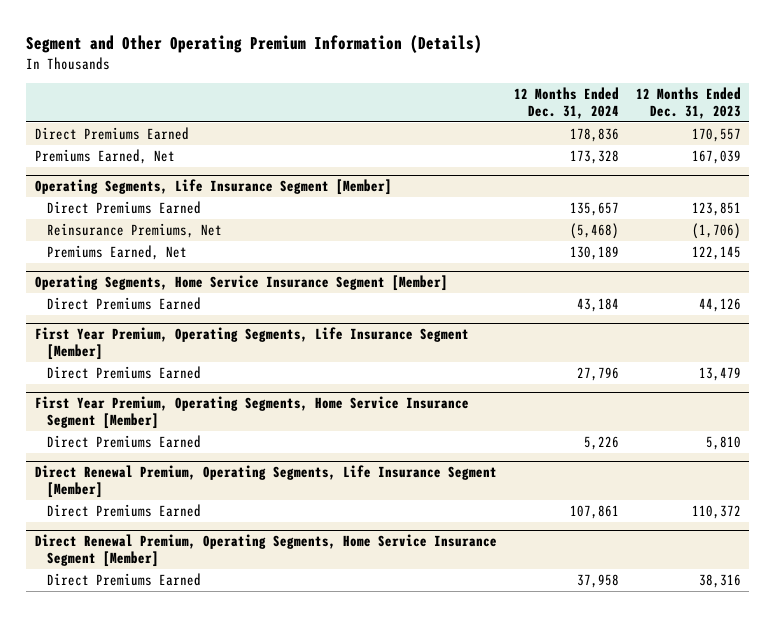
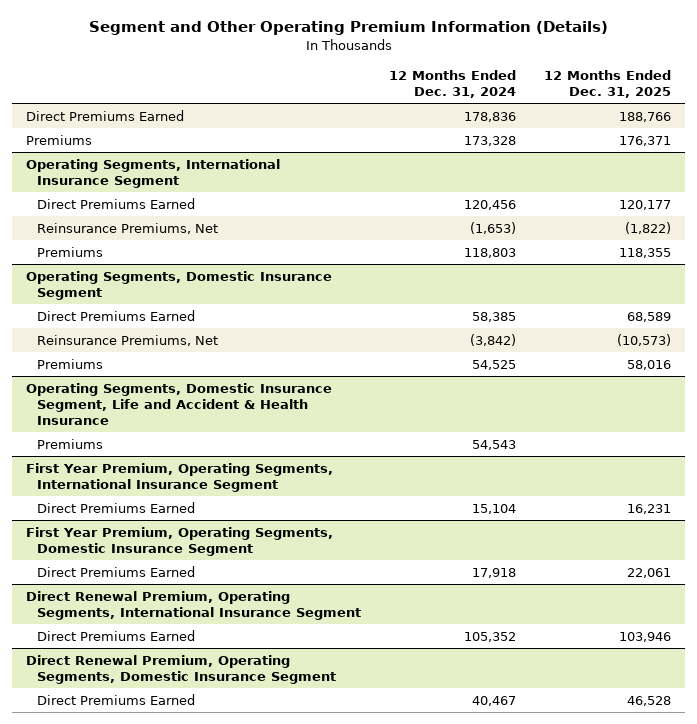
- | 12 Months Ended Dec. 31, 2024 | 12 Months Ended Dec. 31, 2023
+ | 12 Months Ended Dec. 31, 2024 | 12 Months Ended Dec. 31, 2025
- Premiums Earned, Net | 173,328 | 167,039
- Operating Segments, Life Insurance Segment [Member]
- Direct Premiums Earned | 135,657 | 123,851
- Reinsurance Premiums, Net | (5,468) | (1,706)
- Premiums Earned, Net | 130,189 | 122,145
- Operating Segments, Home Service Insurance Segment [Member]
- Direct Premiums Earned | 43,184 | 44,126
- First Year Premium, Operating Segments, Life Insurance Segment [Member]
- Direct Premiums Earned | 27,796 | 13,479
- First Year Premium, Operating Segments, Home Service Insurance Segment [Member]
- Direct Premiums Earned | 5,226 | 5,810
- Direct Renewal Premium, Operating Segments, Life Insurance Segment [Member]
- Direct Premiums Earned | 107,861 | 110,372
- Direct Renewal Premium, Operating Segments, Home Service Insurance Segment [Member]
- Direct Premiums Earned | 37,958 | 38,316
+ Premiums | 173,328 | 176,371
+ Operating Segments, International Insurance Segment
+ Direct Premiums Earned | 120,456 | 120,177
+ Reinsurance Premiums, Net | (1,653) | (1,822)
+ Premiums | 118,803 | 118,355
+ Operating Segments, Domestic Insurance Segment
+ Direct Premiums Earned | 58,385 | 68,589
+ Reinsurance Premiums, Net | (3,842) | (10,573)
+ Premiums | 54,525 | 58,016
+ Operating Segments, Domestic Insurance Segment, Life and Accident & Health Insurance
+ Premiums | 54,543 |
+ First Year Premium, Operating Segments, International Insurance Segment
+ Direct Premiums Earned | 15,104 | 16,231
+ First Year Premium, Operating Segments, Domestic Insurance Segment
+ Direct Premiums Earned | 17,918 | 22,061
+ Direct Renewal Premium, Operating Segments, International Insurance Segment
+ Direct Premiums Earned | 105,352 | 103,946
+ Direct Renewal Premium, Operating Segments, Domestic Insurance Segment
+ Direct Premiums Earned | 40,467 | 46,528

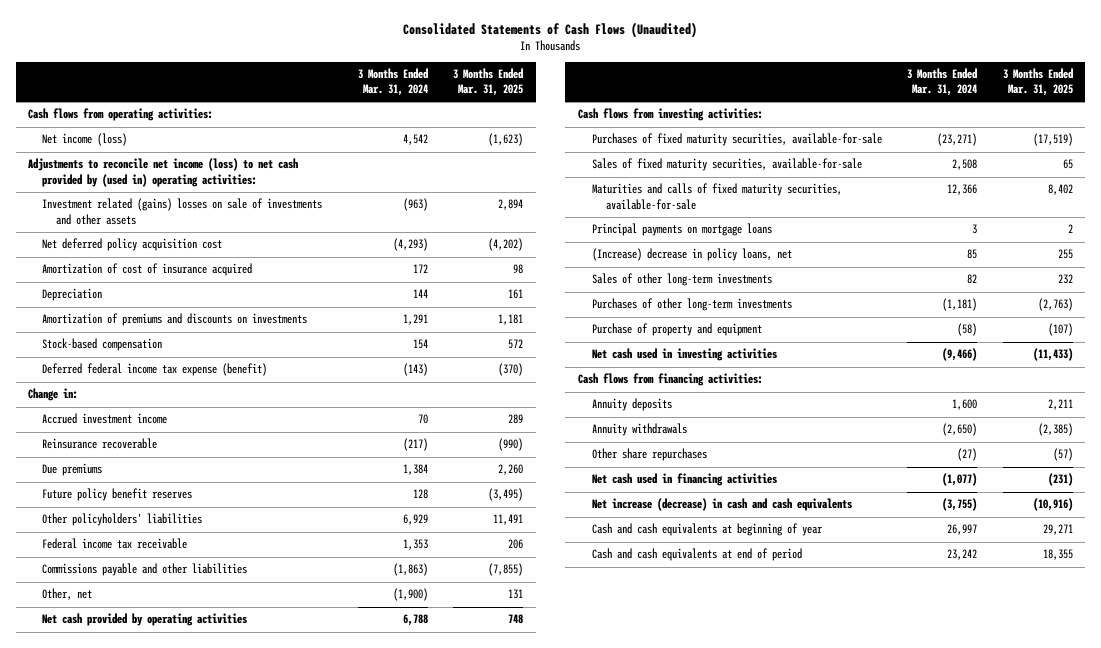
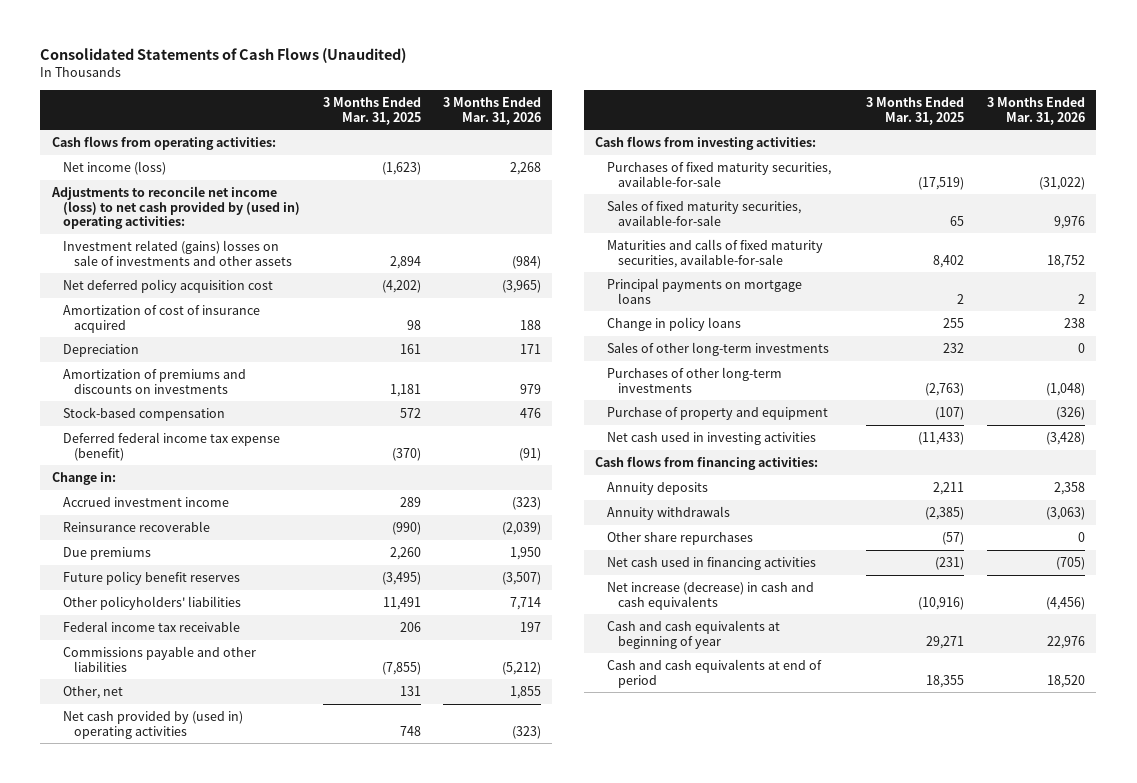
- | 3 Months Ended Mar. 31, 2024 | 3 Months Ended Mar. 31, 2025
+ | 3 Months Ended Mar. 31, 2025 | 3 Months Ended Mar. 31, 2026
- Net cash provided by operating activities | 6,788 | 748
+ Net cash provided by (used in) operating activities | 748 | (323)
- (Increase) decrease in policy loans, net | 85 | 255
+ Change in policy loans | 255 | 238

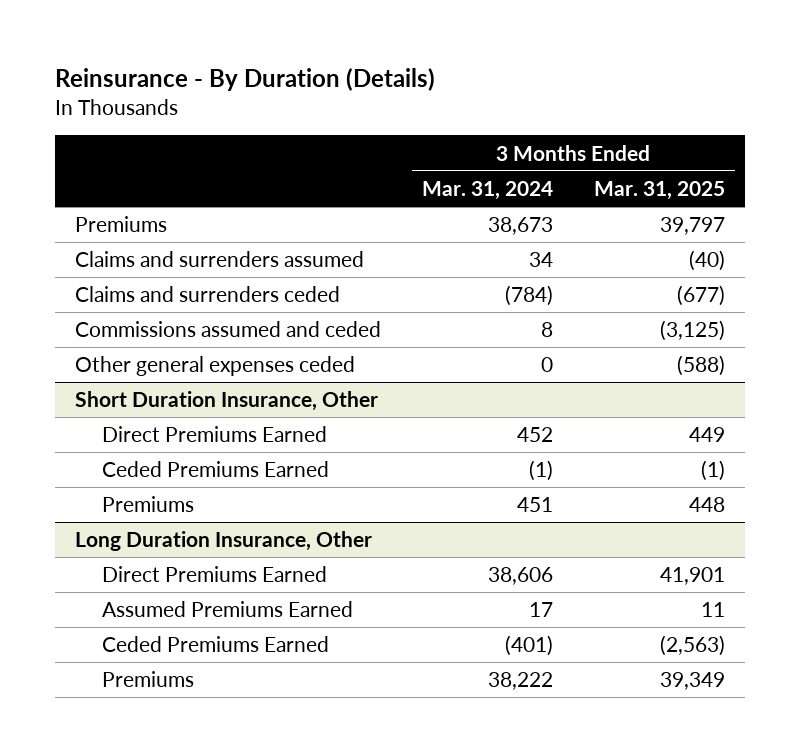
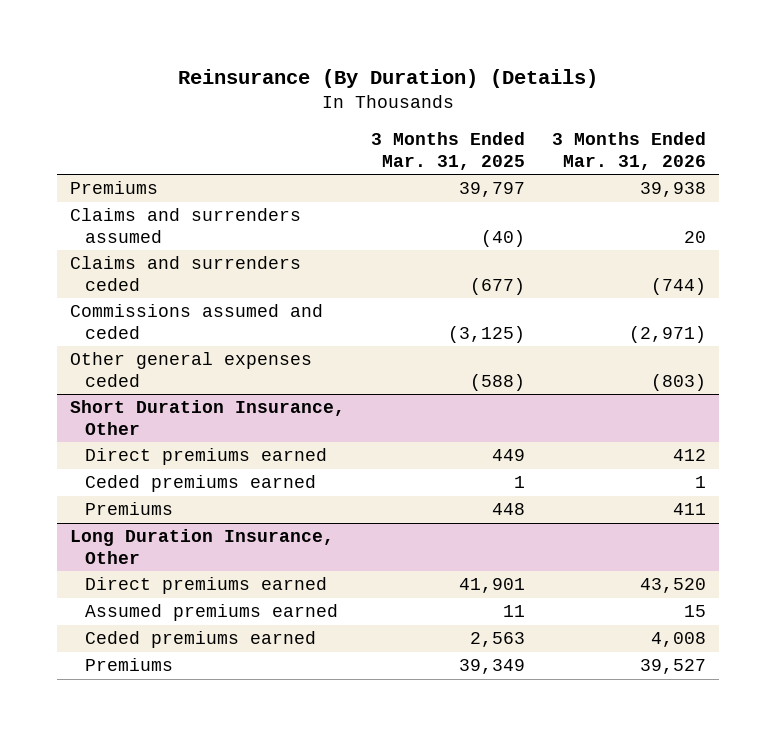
- Reinsurance - By Duration (Details)
+ Reinsurance (By Duration) (Details)
- | 3 Months Ended Mar. 31, 2024 | 3 Months Ended Mar. 31, 2025
+ | 3 Months Ended Mar. 31, 2025 | 3 Months Ended Mar. 31, 2026
@ Short Duration Insurance, Other
- Direct Premiums Earned | 452 | 449
- Ceded Premiums Earned | (1) | (1)
+ Direct premiums earned | 449 | 412
+ Ceded premiums earned | 1 | 1
@ Long Duration Insurance, Other
- Direct Premiums Earned | 38,606 | 41,901
- Assumed Premiums Earned | 17 | 11
- Ceded Premiums Earned | (401) | (2,563)
+ Direct premiums earned | 41,901 | 43,520
+ Assumed premiums earned | 11 | 15
+ Ceded premiums earned | 2,563 | 4,008

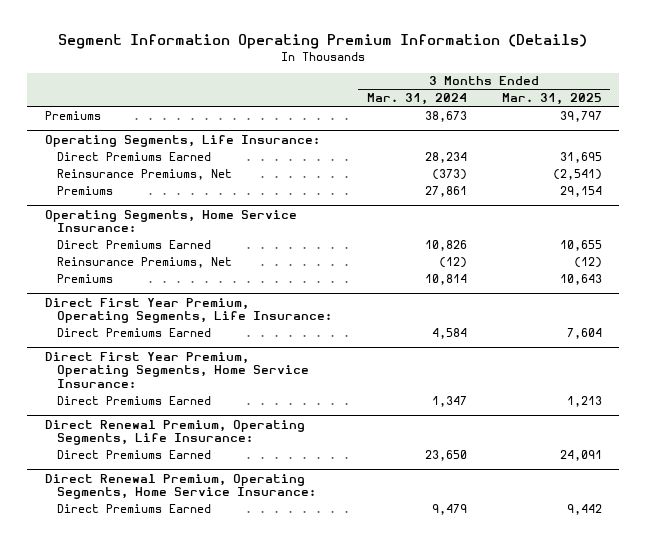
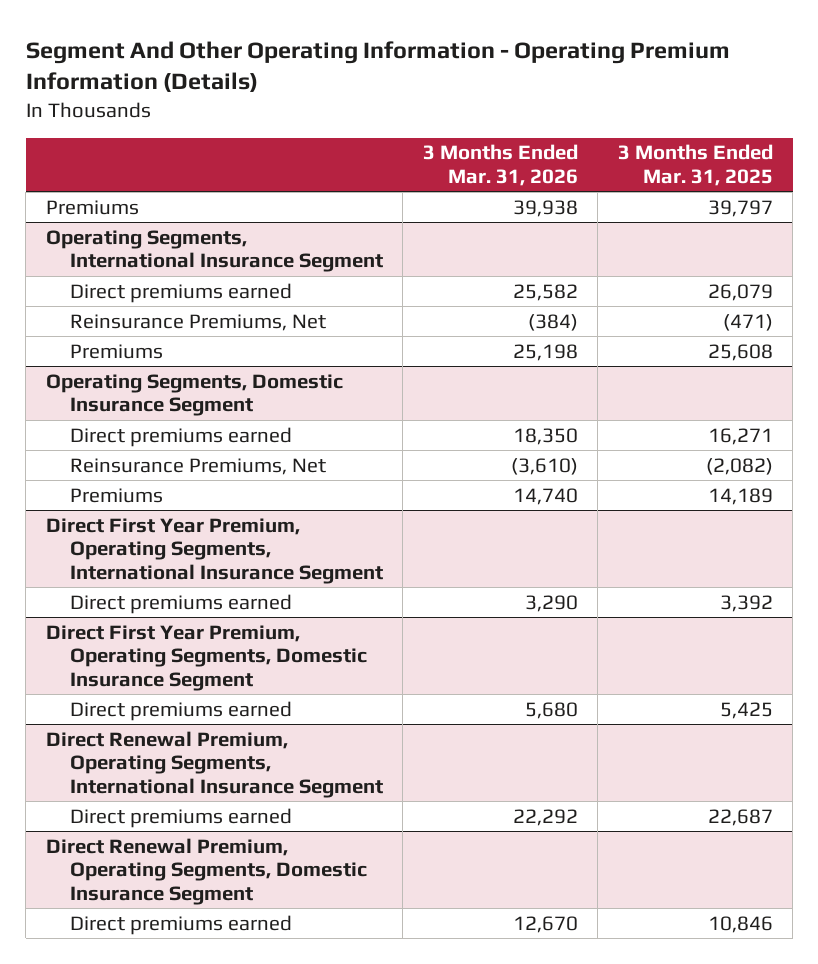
- Segment Information Operating Premium Information (Details)
+ Segment And Other Operating Information - Operating Premium Information (Details)
- | 3 Months Ended Mar. 31, 2024 | 3 Months Ended Mar. 31, 2025
+ | 3 Months Ended Mar. 31, 2026 | 3 Months Ended Mar. 31, 2025
- Operating Segments, Life Insurance:
- Direct Premiums Earned | 28,234 | 31,695
- Reinsurance Premiums, Net | (373) | (2,541)
- Premiums | 27,861 | 29,154
- Operating Segments, Home Service Insurance:
- Direct Premiums Earned | 10,826 | 10,655
- Reinsurance Premiums, Net | (12) | (12)
- Premiums | 10,814 | 10,643
- Direct First Year Premium, Operating Segments, Life Insurance:
- Direct Premiums Earned | 4,584 | 7,604
- Direct First Year Premium, Operating Segments, Home Service Insurance:
- Direct Premiums Earned | 1,347 | 1,213
- Direct Renewal Premium, Operating Segments, Life Insurance:
- Direct Premiums Earned | 23,650 | 24,091
- Direct Renewal Premium, Operating Segments, Home Service Insurance:
- Direct Premiums Earned | 9,479 | 9,442
+ Operating Segments, International Insurance Segment
+ Direct premiums earned | 25,582 | 26,079
+ Reinsurance Premiums, Net | (384) | (471)
+ Premiums | 25,198 | 25,608
+ Operating Segments, Domestic Insurance Segment
+ Direct premiums earned | 18,350 | 16,271
+ Reinsurance Premiums, Net | (3,610) | (2,082)
+ Premiums | 14,740 | 14,189
+ Direct First Year Premium, Operating Segments, International Insurance Segment
+ Direct premiums earned | 3,290 | 3,392
+ Direct First Year Premium, Operating Segments, Domestic Insurance Segment
+ Direct premiums earned | 5,680 | 5,425
+ Direct Renewal Premium, Operating Segments, International Insurance Segment
+ Direct premiums earned | 22,292 | 22,687
+ Direct Renewal Premium, Operating Segments, Domestic Insurance Segment
+ Direct premiums earned | 12,670 | 10,846

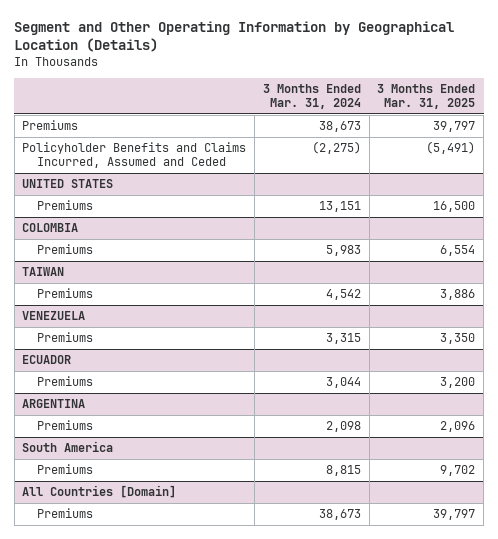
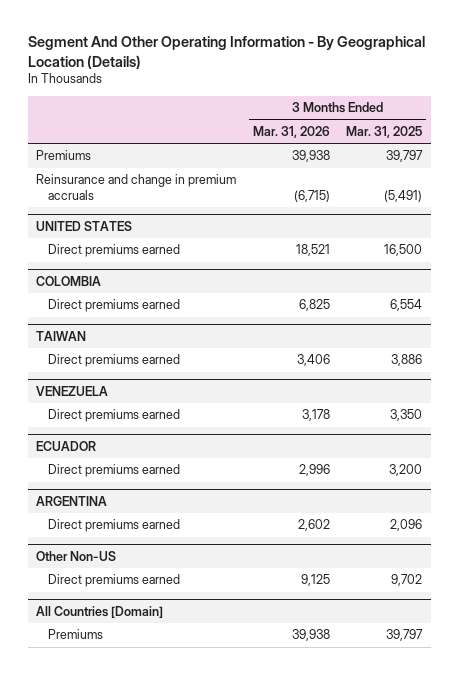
- Segment and Other Operating Information by Geographical Location (Details)
+ Segment And Other Operating Information - By Geographical Location (Details)
- | 3 Months Ended Mar. 31, 2024 | 3 Months Ended Mar. 31, 2025
+ | 3 Months Ended Mar. 31, 2026 | 3 Months Ended Mar. 31, 2025
- Policyholder Benefits and Claims Incurred, Assumed and Ceded | (2,275) | (5,491)
+ Reinsurance and change in premium accruals | (6,715) | (5,491)
@ UNITED STATES
- Premiums | 13,151 | 16,500
+ Direct premiums earned | 18,521 | 16,500
@ COLOMBIA
- Premiums | 5,983 | 6,554
+ Direct premiums earned | 6,825 | 6,554
@ TAIWAN
- Premiums | 4,542 | 3,886
+ Direct premiums earned | 3,406 | 3,886
@ VENEZUELA
- Premiums | 3,315 | 3,350
+ Direct premiums earned | 3,178 | 3,350
@ ECUADOR
- Premiums | 3,044 | 3,200
+ Direct premiums earned | 2,996 | 3,200
@ ARGENTINA
- Premiums | 2,098 | 2,096
- South America
- Premiums | 8,815 | 9,702
@ ARGENTINA
+ Direct premiums earned | 2,602 | 2,096
+ Other Non-US
+ Direct premiums earned | 9,125 | 9,702

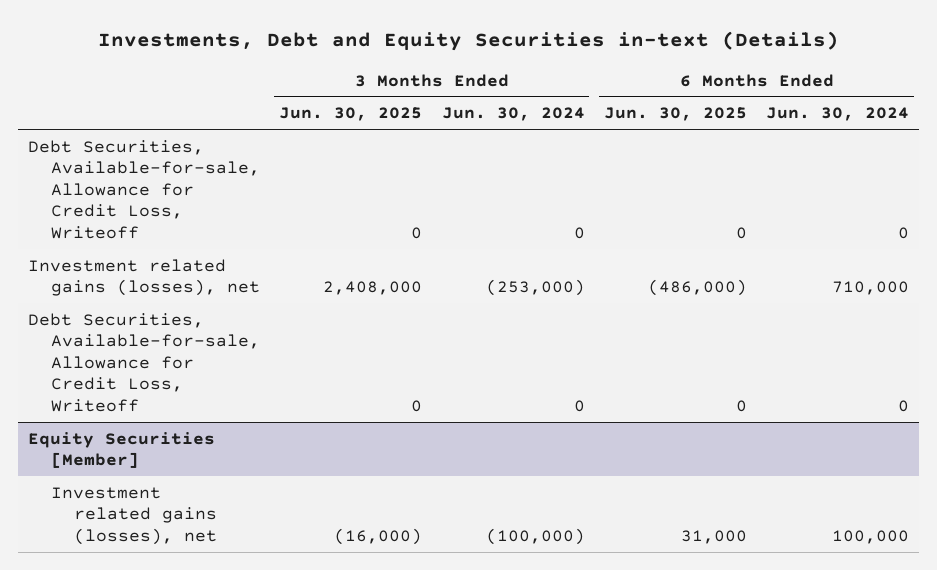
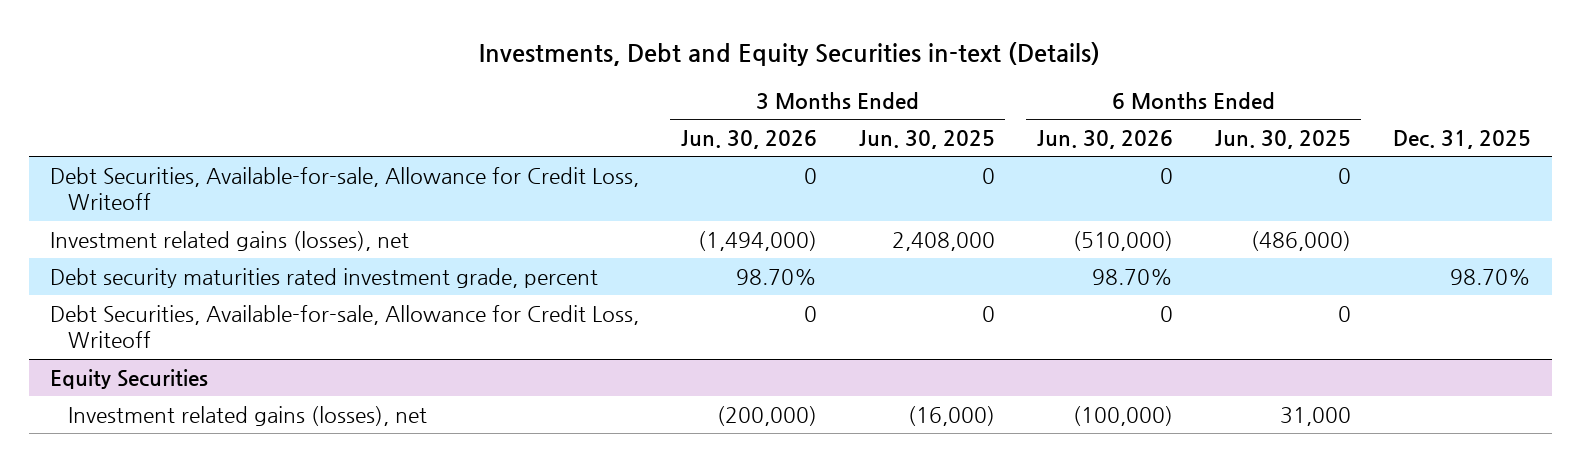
- | 3 Months Ended Jun. 30, 2025 | 3 Months Ended Jun. 30, 2024 | 6 Months Ended Jun. 30, 2025 | 6 Months Ended Jun. 30, 2024
+ | 3 Months Ended Jun. 30, 2026 | 3 Months Ended Jun. 30, 2025 | 6 Months Ended Jun. 30, 2026 | 6 Months Ended Jun. 30, 2025 | Dec. 31, 2025
+ Debt security maturities rated investment grade, percent | 98.70% | | 98.70% | | 98.70%
- Equity Securities [Member]
+ Equity Securities

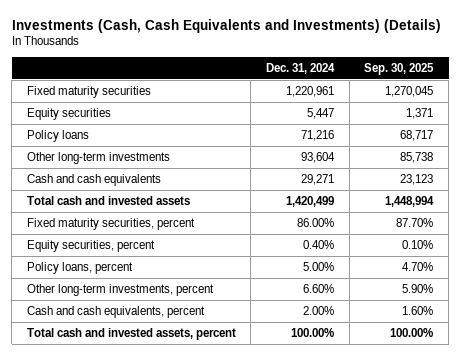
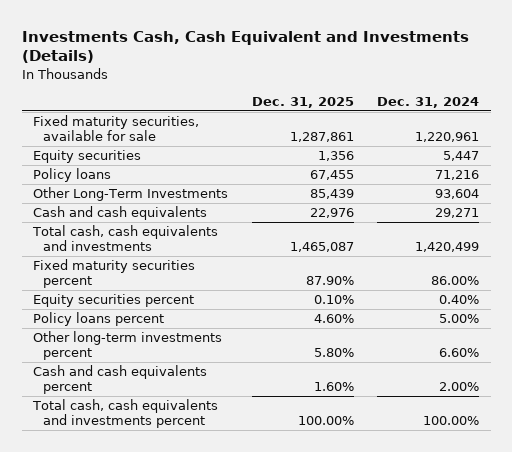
- Investments (Cash, Cash Equivalents and Investments) (Details)
+ Investments Cash, Cash Equivalent and Investments (Details)
- | Dec. 31, 2024 | Sep. 30, 2025
+ | Dec. 31, 2025 | Dec. 31, 2024
- Fixed maturity securities | 1,220,961 | 1,270,045
+ Fixed maturity securities, available for sale | 1,287,861 | 1,220,961
- Other long-term investments | 93,604 | 85,738
+ Other Long-Term Investments | 85,439 | 93,604
- Total cash and invested assets | 1,420,499 | 1,448,994
- Fixed maturity securities, percent | 86.00% | 87.70%
- Equity securities, percent | 0.40% | 0.10%
- Policy loans, percent | 5.00% | 4.70%
- Other long-term investments, percent | 6.60% | 5.90%
- Cash and cash equivalents, percent | 2.00% | 1.60%
- Total cash and invested assets, percent | 100.00% | 100.00%
+ Total cash, cash equivalents and investments | 1,465,087 | 1,420,499
+ Fixed maturity securities percent | 87.90% | 86.00%
+ Equity securities percent | 0.10% | 0.40%
+ Policy loans percent | 4.60% | 5.00%
+ Other long-term investments percent | 5.80% | 6.60%
+ Cash and cash equivalents percent | 1.60% | 2.00%
+ Total cash, cash equivalents and investments percent | 100.00% | 100.00%

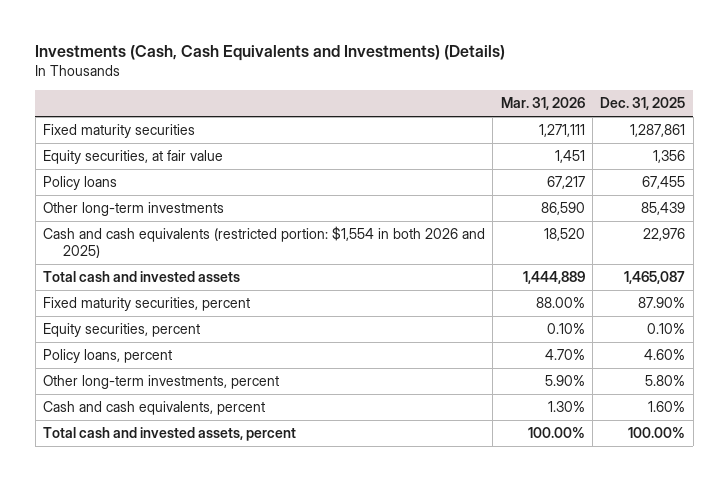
- Investments Cash, Cash Equivalent and Investments (Details)
+ Investments (Cash, Cash Equivalents and Investments) (Details)
- | Dec. 31, 2025 | Dec. 31, 2024
+ | Mar. 31, 2026 | Dec. 31, 2025
- Fixed maturity securities, available for sale | 1,287,861 | 1,220,961
- Equity securities | 1,356 | 5,447
+ Fixed maturity securities | 1,271,111 | 1,287,861
+ Equity securities, at fair value | 1,451 | 1,356
- Other Long-Term Investments | 85,439 | 93,604
- Cash and cash equivalents | 22,976 | 29,271
- Total cash, cash equivalents and investments | 1,465,087 | 1,420,499
- Fixed maturity securities percent | 87.90% | 86.00%
- Equity securities percent | 0.10% | 0.40%
- Policy loans percent | 4.60% | 5.00%
- Other long-term investments percent | 5.80% | 6.60%
- Cash and cash equivalents percent | 1.60% | 2.00%
- Total cash, cash equivalents and investments percent | 100.00% | 100.00%
+ Other long-term investments | 86,590 | 85,439
+ Cash and cash equivalents (restricted portion: $1,554 in both 2026 and 2025) | 18,520 | 22,976
+ Total cash and invested assets | 1,444,889 | 1,465,087
+ Fixed maturity securities, percent | 88.00% | 87.90%
+ Equity securities, percent | 0.10% | 0.10%
+ Policy loans, percent | 4.70% | 4.60%
+ Other long-term investments, percent | 5.90% | 5.80%
+ Cash and cash equivalents, percent | 1.30% | 1.60%
+ Total cash and invested assets, percent | 100.00% | 100.00%

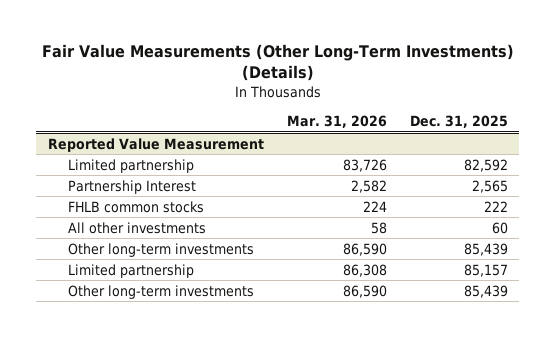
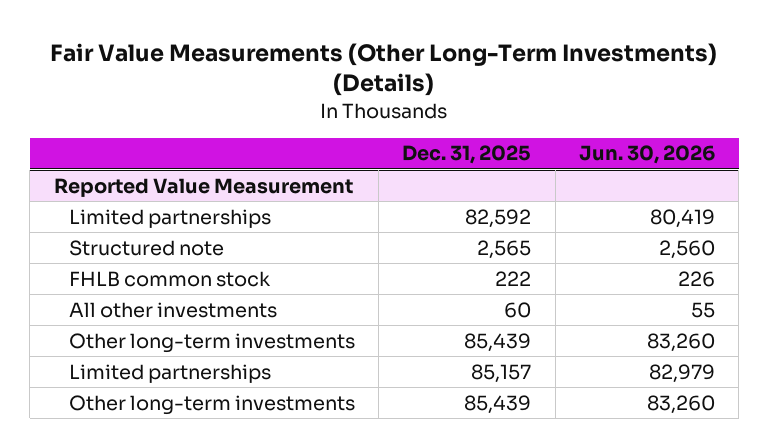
- | Mar. 31, 2026 | Dec. 31, 2025
+ | Dec. 31, 2025 | Jun. 30, 2026
@ Reported Value Measurement
- Limited partnership | 83,726 | 82,592
- Partnership Interest | 2,582 | 2,565
- FHLB common stocks | 224 | 222
+ Limited partnerships | 82,592 | 80,419
+ Structured note | 2,565 | 2,560
+ FHLB common stock | 222 | 226
- Limited partnership | 86,308 | 85,157
+ Limited partnerships | 85,157 | 82,979

